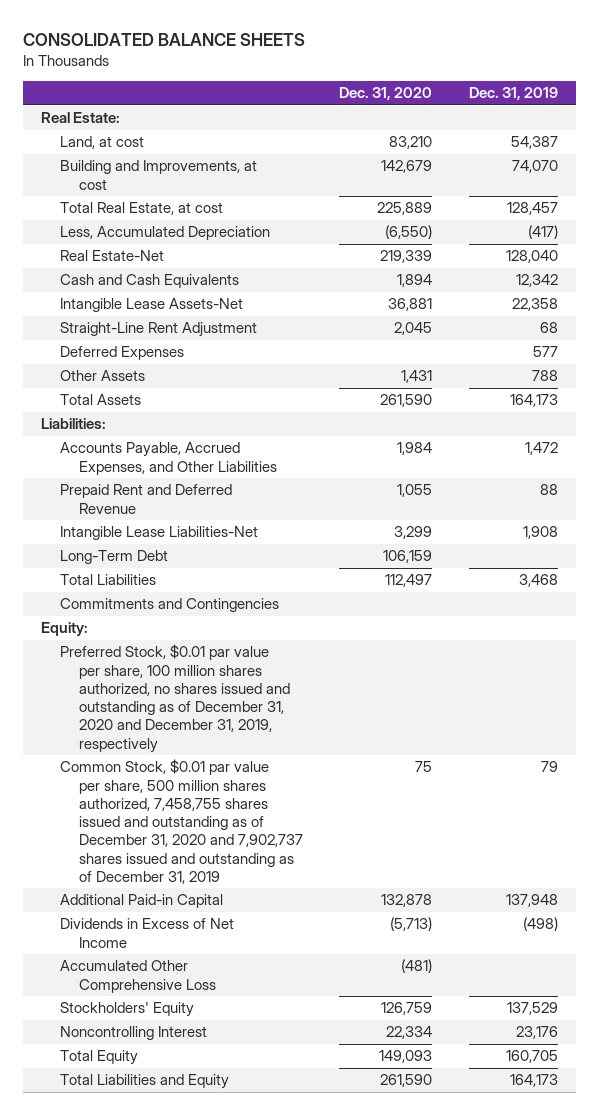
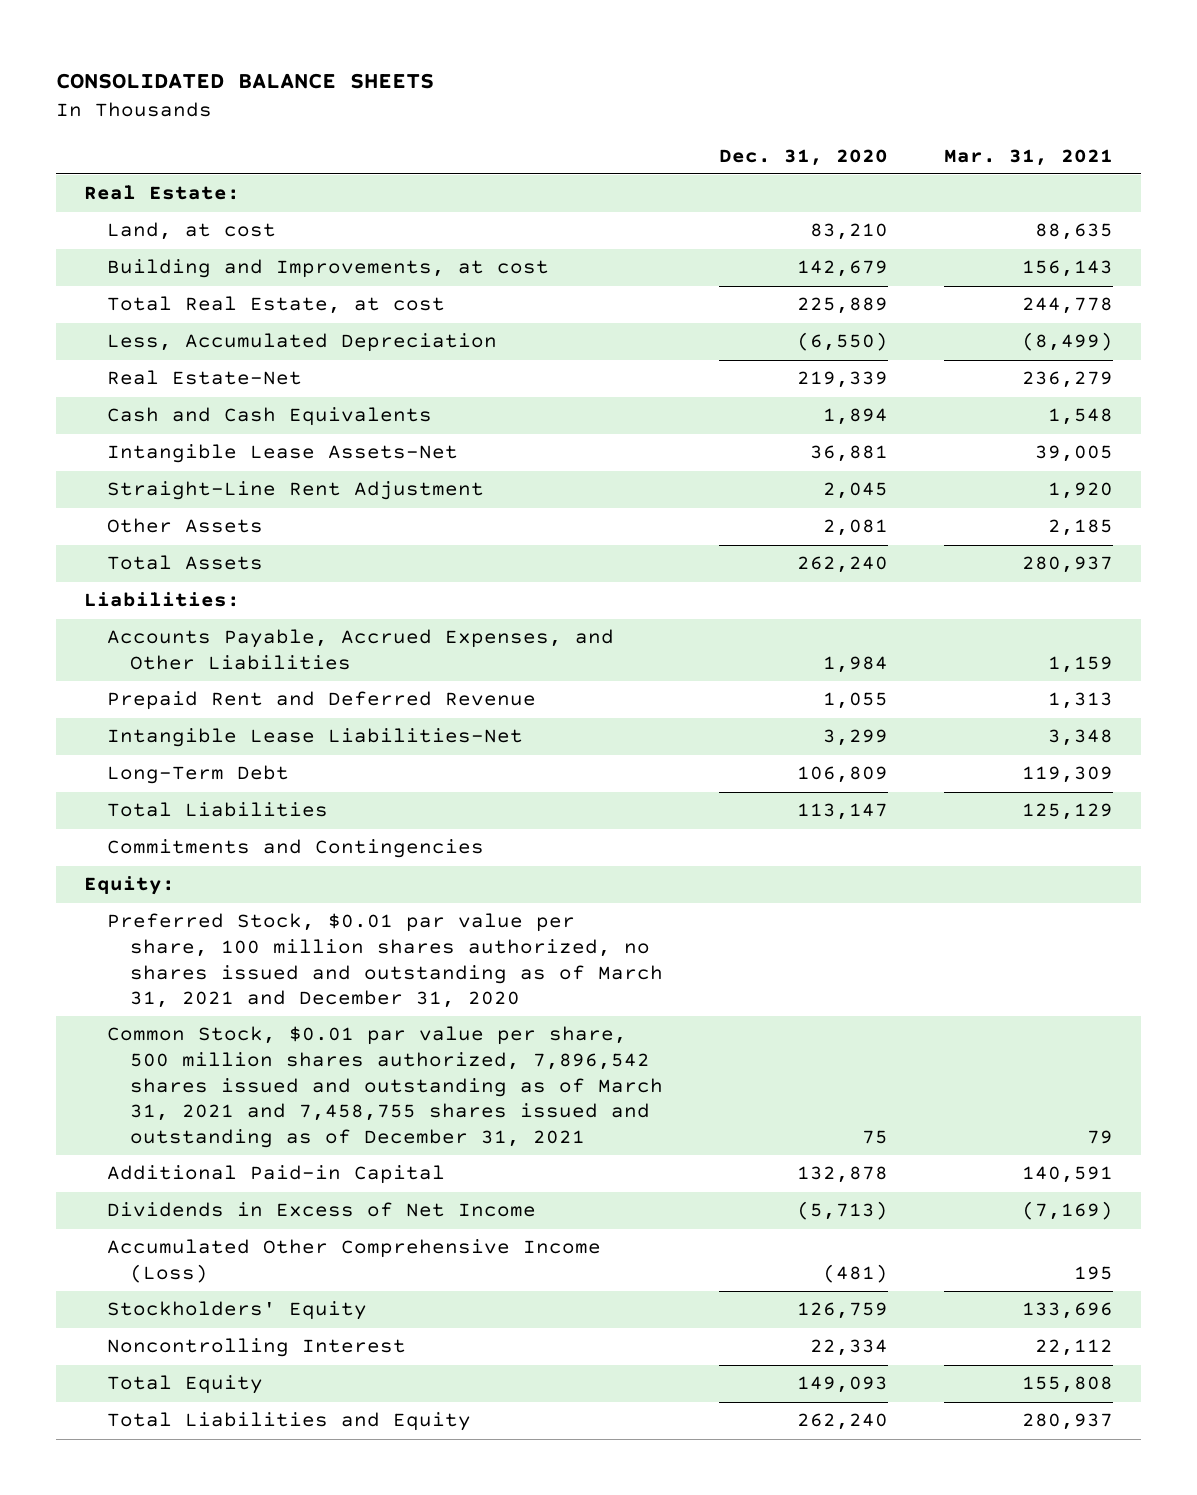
- | Dec. 31, 2020 | Dec. 31, 2019
+ | Dec. 31, 2020 | Mar. 31, 2021
- Deferred Expenses | | 577
- Other Assets | 1,431 | 788
- Total Assets | 261,590 | 164,173
+ Other Assets | 2,081 | 2,185
+ Total Assets | 262,240 | 280,937
- Long-Term Debt | 106,159 |
- Total Liabilities | 112,497 | 3,468
+ Long-Term Debt | 106,809 | 119,309
+ Total Liabilities | 113,147 | 125,129
- Preferred Stock, $0.01 par value per share, 100 million shares authorized, no shares issued and outstanding as of December 31, 2020 and December 31, 2019, respectively
- Common Stock, $0.01 par value per share, 500 million shares authorized, 7,458,755 shares issued and outstanding as of December 31, 2020 and 7,902,737 shares issued and outstanding as of December 31, 2019 | 75 | 79
+ Preferred Stock, $0.01 par value per share, 100 million shares authorized, no shares issued and outstanding as of March 31, 2021 and December 31, 2020
+ Common Stock, $0.01 par value per share, 500 million shares authorized, 7,896,542 shares issued and outstanding as of March 31, 2021 and 7,458,755 shares issued and outstanding as of December 31, 2021 | 75 | 79
- Accumulated Other Comprehensive Loss | (481) |
+ Accumulated Other Comprehensive Income (Loss) | (481) | 195
- Total Liabilities and Equity | 261,590 | 164,173
+ Total Liabilities and Equity | 262,240 | 280,937

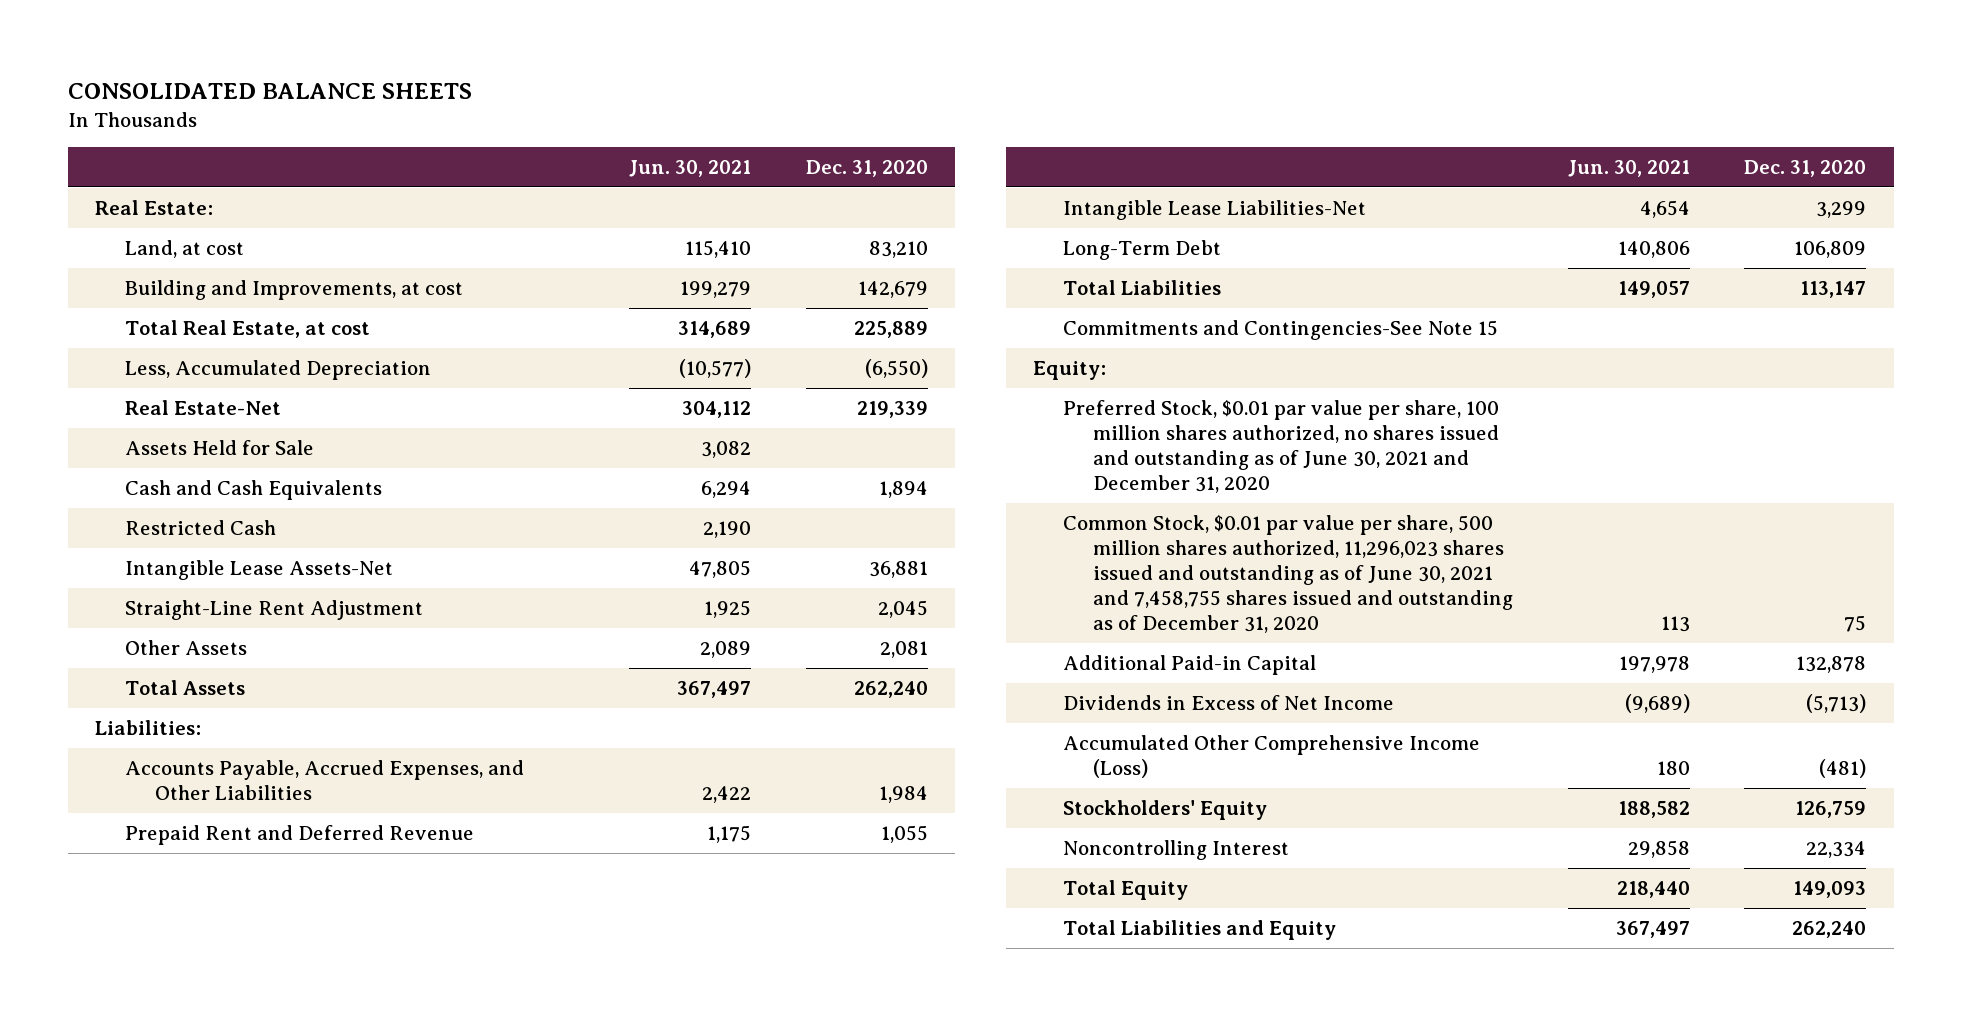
- | Dec. 31, 2020 | Mar. 31, 2021
+ | Jun. 30, 2021 | Dec. 31, 2020
+ Assets Held for Sale | 3,082 |
+ Restricted Cash | 2,190 |
- Commitments and Contingencies
+ Commitments and Contingencies-See Note 15
- Preferred Stock, $0.01 par value per share, 100 million shares authorized, no shares issued and outstanding as of March 31, 2021 and December 31, 2020
- Common Stock, $0.01 par value per share, 500 million shares authorized, 7,896,542 shares issued and outstanding as of March 31, 2021 and 7,458,755 shares issued and outstanding as of December 31, 2021 | 75 | 79
+ Preferred Stock, $0.01 par value per share, 100 million shares authorized, no shares issued and outstanding as of June 30, 2021 and December 31, 2020
+ Common Stock, $0.01 par value per share, 500 million shares authorized, 11,296,023 shares issued and outstanding as of June 30, 2021 and 7,458,755 shares issued and outstanding as of December 31, 2020 | 113 | 75

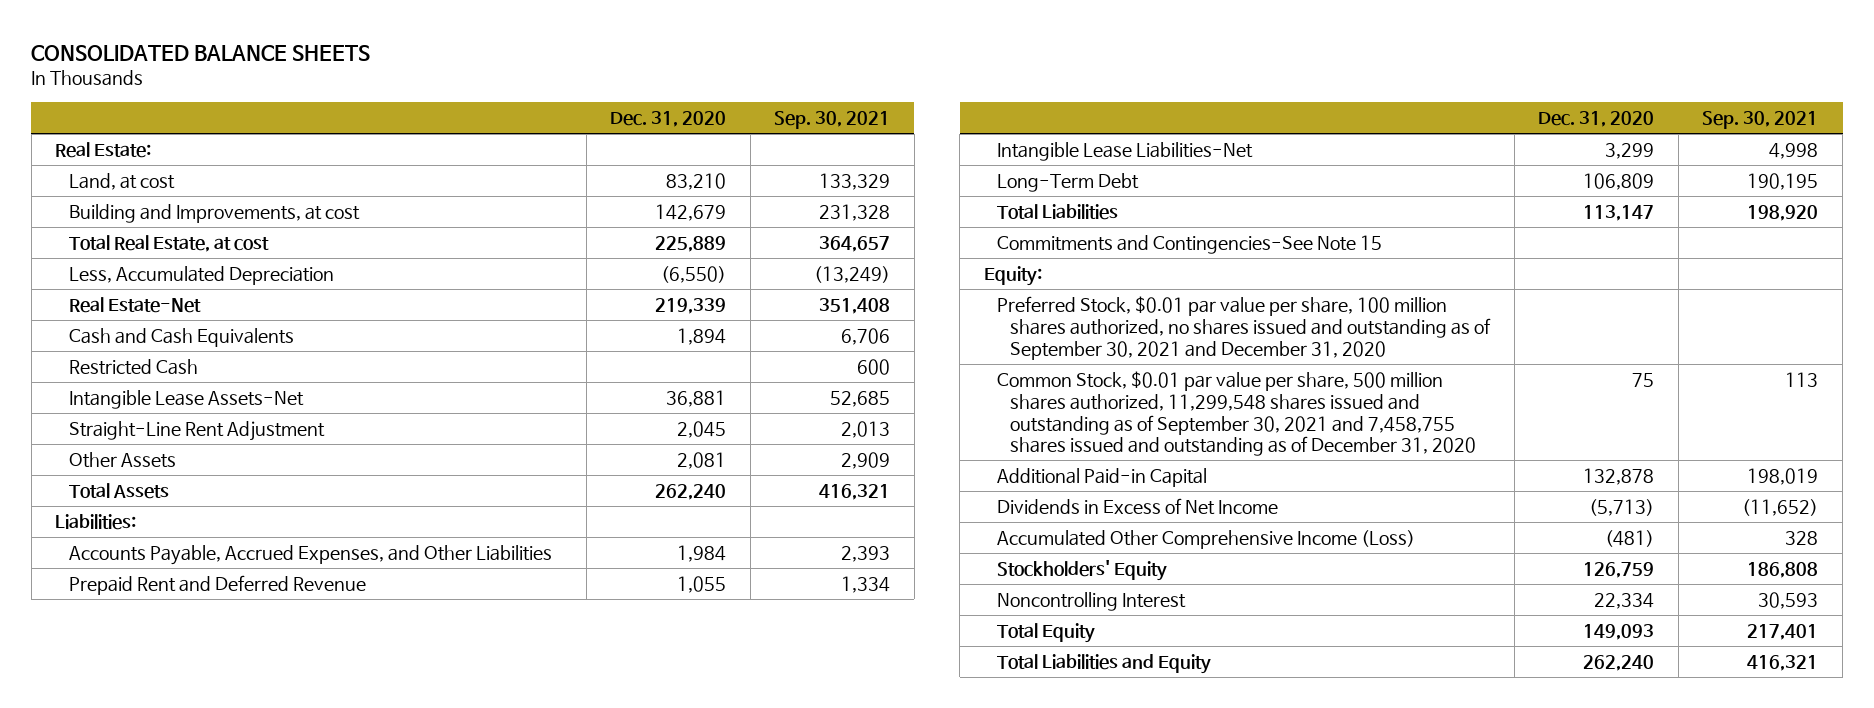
- | Jun. 30, 2021 | Dec. 31, 2020
+ | Dec. 31, 2020 | Sep. 30, 2021
- Assets Held for Sale | 3,082 |
- Preferred Stock, $0.01 par value per share, 100 million shares authorized, no shares issued and outstanding as of June 30, 2021 and December 31, 2020
- Common Stock, $0.01 par value per share, 500 million shares authorized, 11,296,023 shares issued and outstanding as of June 30, 2021 and 7,458,755 shares issued and outstanding as of December 31, 2020 | 113 | 75
+ Preferred Stock, $0.01 par value per share, 100 million shares authorized, no shares issued and outstanding as of September 30, 2021 and December 31, 2020
+ Common Stock, $0.01 par value per share, 500 million shares authorized, 11,299,548 shares issued and outstanding as of September 30, 2021 and 7,458,755 shares issued and outstanding as of December 31, 2020 | 75 | 113

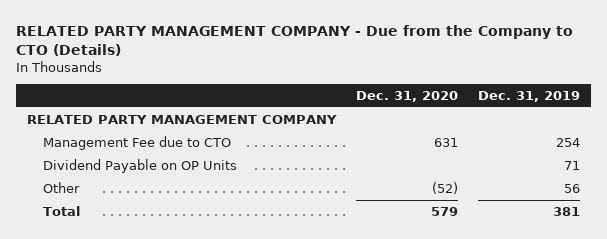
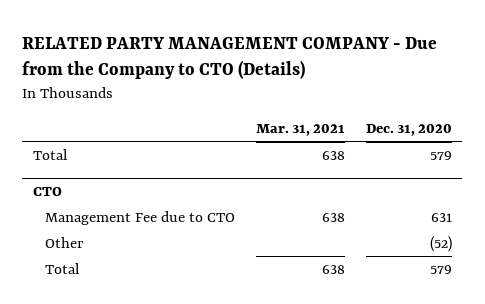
- | Dec. 31, 2020 | Dec. 31, 2019
+ | Mar. 31, 2021 | Dec. 31, 2020
- RELATED PARTY MANAGEMENT COMPANY
+ Total | 638 | 579
+ CTO
- Dividend Payable on OP Units | | 71

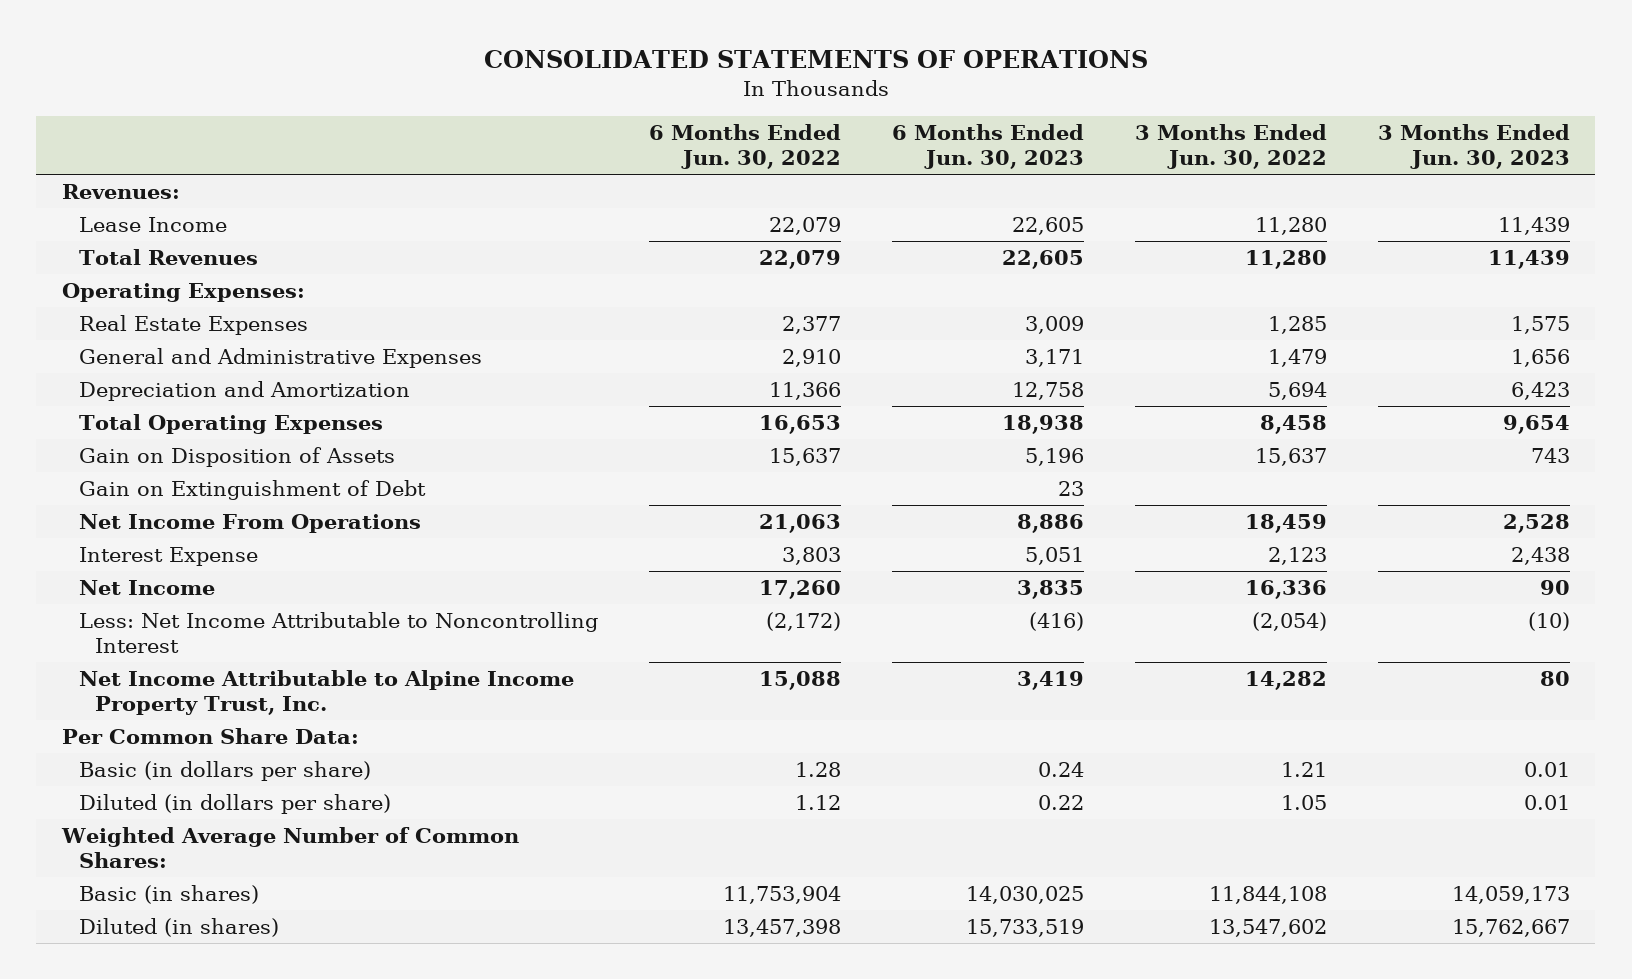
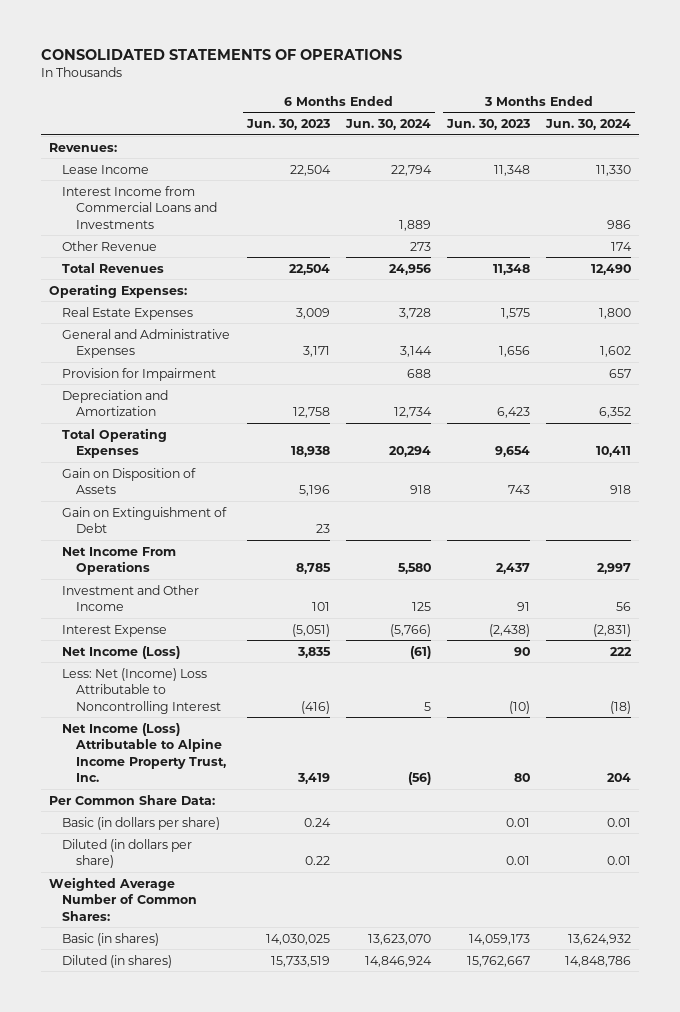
- | 6 Months Ended Jun. 30, 2022 | 6 Months Ended Jun. 30, 2023 | 3 Months Ended Jun. 30, 2022 | 3 Months Ended Jun. 30, 2023
+ | 6 Months Ended Jun. 30, 2023 | 6 Months Ended Jun. 30, 2024 | 3 Months Ended Jun. 30, 2023 | 3 Months Ended Jun. 30, 2024
- Lease Income | 22,079 | 22,605 | 11,280 | 11,439
- Total Revenues | 22,079 | 22,605 | 11,280 | 11,439
+ Lease Income | 22,504 | 22,794 | 11,348 | 11,330
+ Interest Income from Commercial Loans and Investments | | 1,889 | | 986
+ Other Revenue | | 273 | | 174
+ Total Revenues | 22,504 | 24,956 | 11,348 | 12,490
+ Provision for Impairment | | 688 | | 657
- Net Income From Operations | 21,063 | 8,886 | 18,459 | 2,528
- Interest Expense | 3,803 | 5,051 | 2,123 | 2,438
- Net Income | 17,260 | 3,835 | 16,336 | 90
- Less: Net Income Attributable to Noncontrolling Interest | (2,172) | (416) | (2,054) | (10)
- Net Income Attributable to Alpine Income Property Trust, Inc. | 15,088 | 3,419 | 14,282 | 80
+ Net Income From Operations | 8,785 | 5,580 | 2,437 | 2,997
+ Investment and Other Income | 101 | 125 | 91 | 56
+ Interest Expense | (5,051) | (5,766) | (2,438) | (2,831)
+ Net Income (Loss) | 3,835 | (61) | 90 | 222
+ Less: Net (Income) Loss Attributable to Noncontrolling Interest | (416) | 5 | (10) | (18)
+ Net Income (Loss) Attributable to Alpine Income Property Trust, Inc. | 3,419 | (56) | 80 | 204

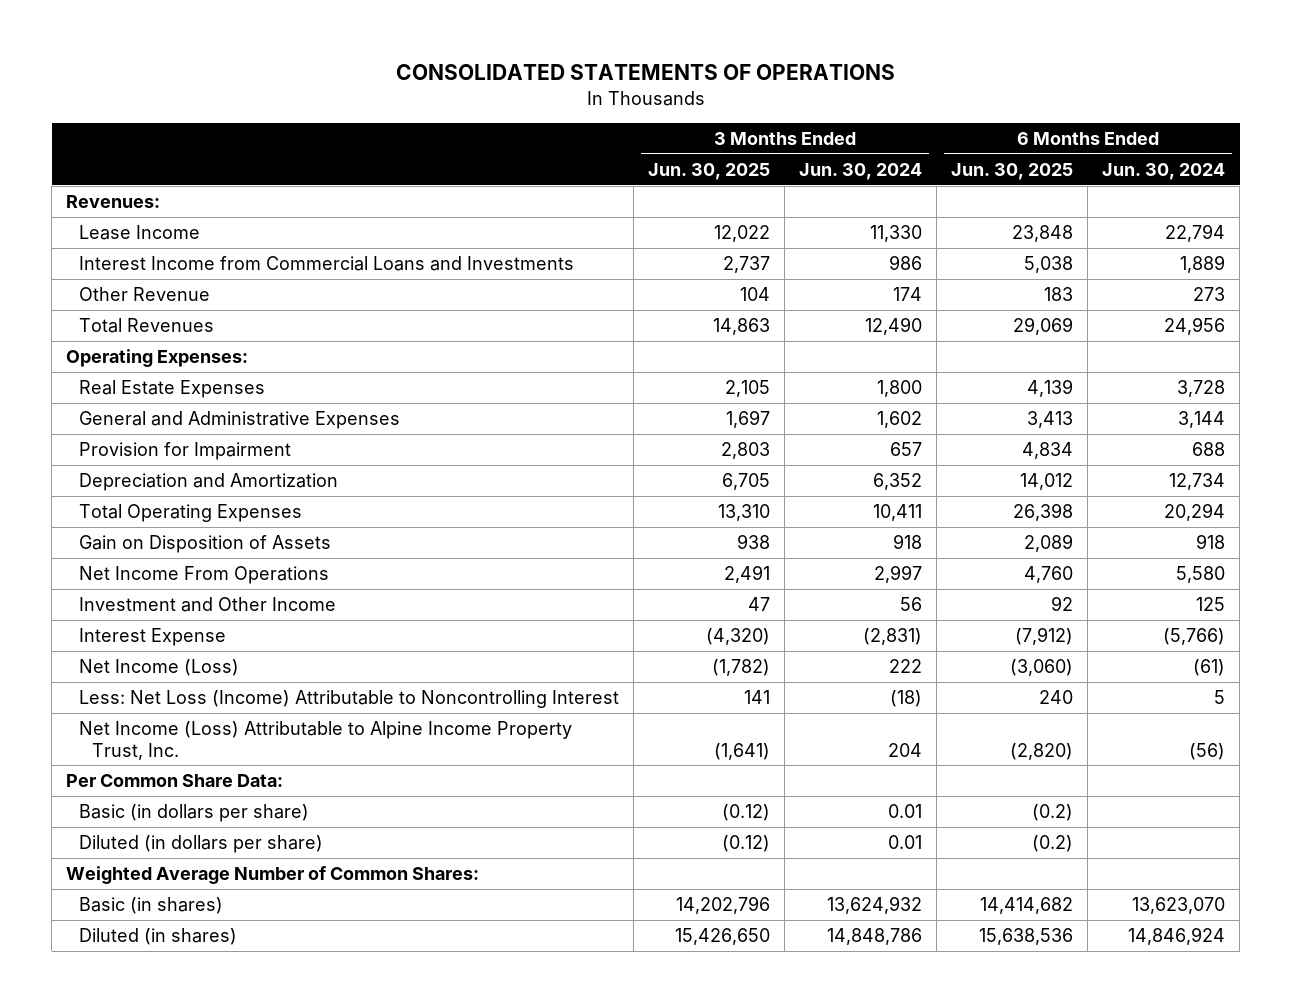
- | 6 Months Ended Jun. 30, 2023 | 6 Months Ended Jun. 30, 2024 | 3 Months Ended Jun. 30, 2023 | 3 Months Ended Jun. 30, 2024
+ | 3 Months Ended Jun. 30, 2025 | 3 Months Ended Jun. 30, 2024 | 6 Months Ended Jun. 30, 2025 | 6 Months Ended Jun. 30, 2024
- Gain on Extinguishment of Debt | 23 | | |
- Less: Net (Income) Loss Attributable to Noncontrolling Interest | (416) | 5 | (10) | (18)
+ Less: Net Loss (Income) Attributable to Noncontrolling Interest | 141 | (18) | 240 | 5

